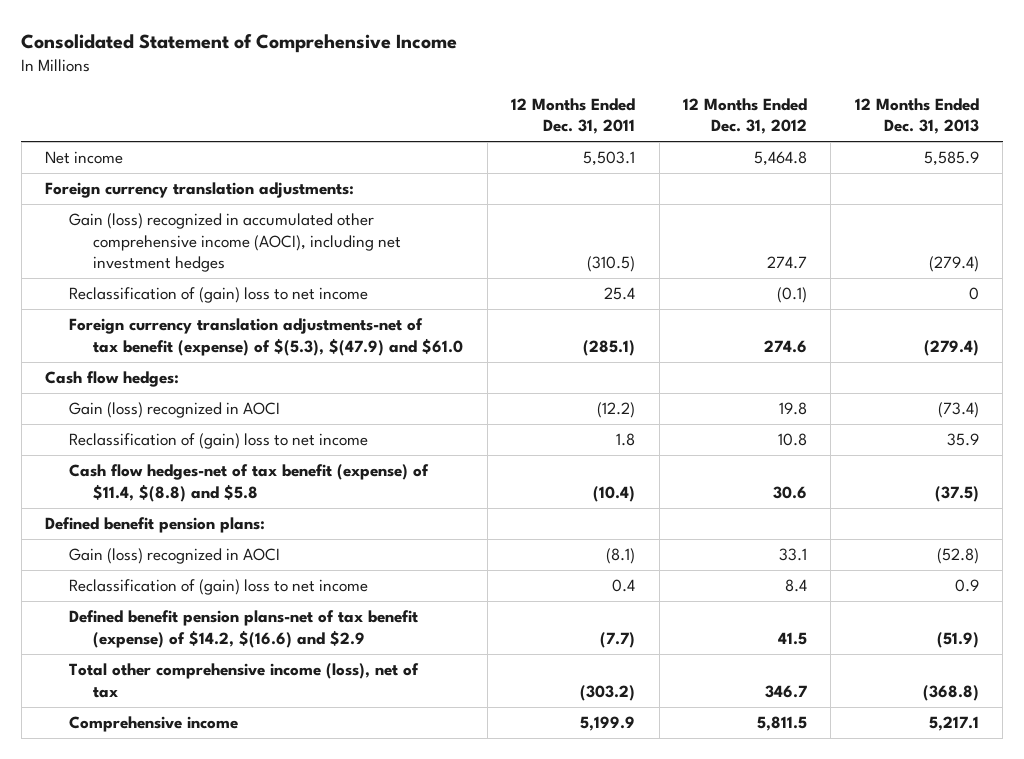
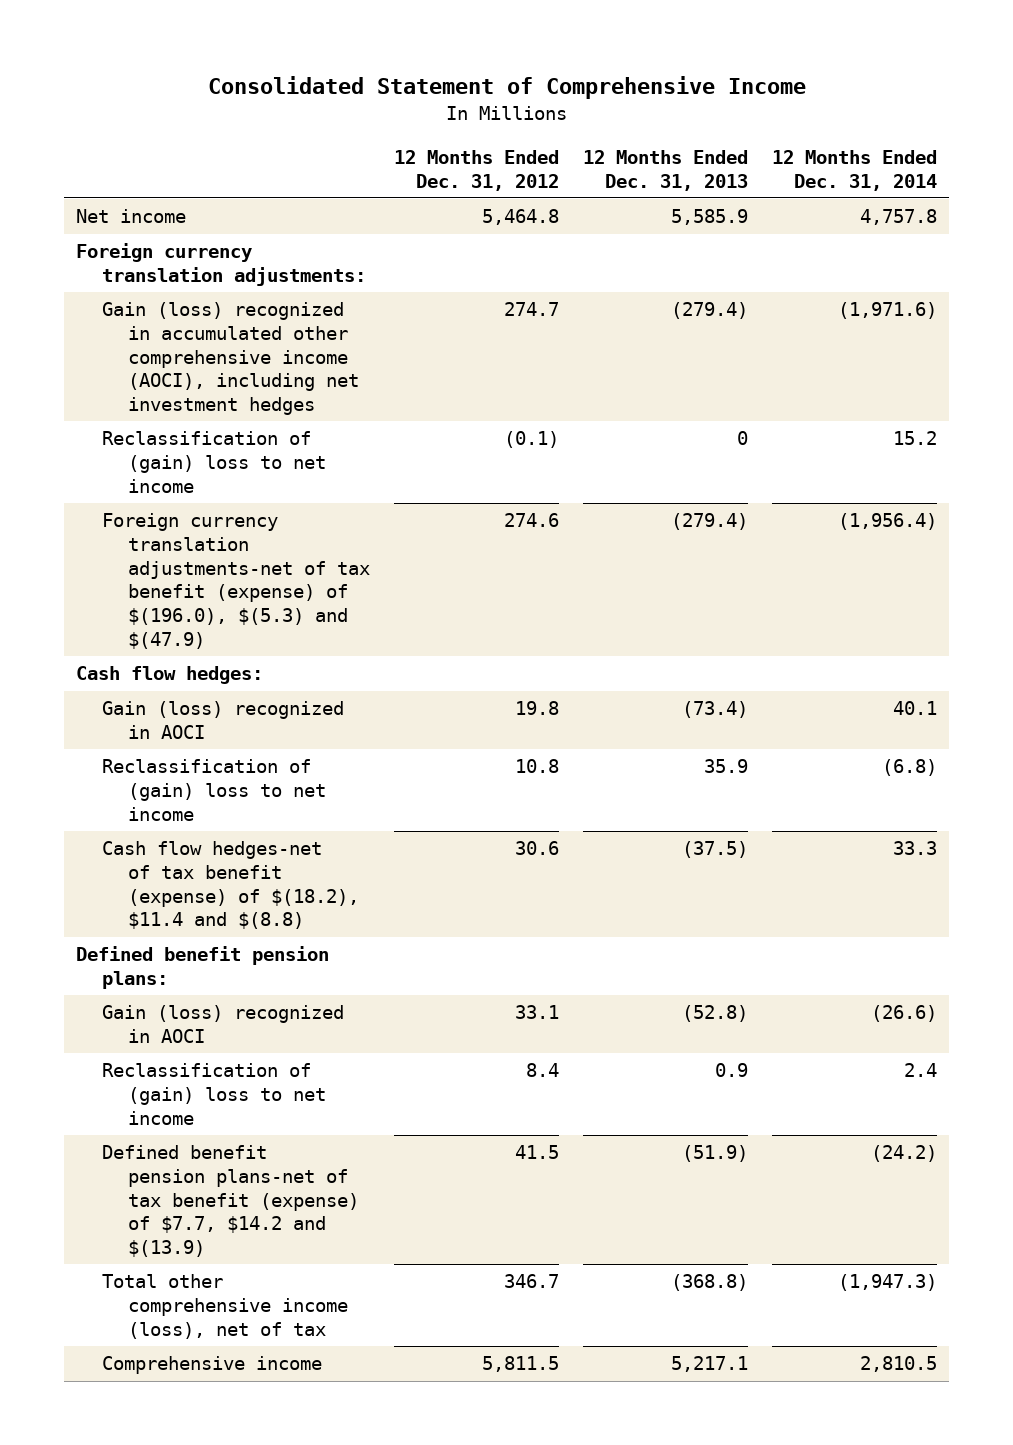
- | 12 Months Ended Dec. 31, 2011 | 12 Months Ended Dec. 31, 2012 | 12 Months Ended Dec. 31, 2013
+ | 12 Months Ended Dec. 31, 2012 | 12 Months Ended Dec. 31, 2013 | 12 Months Ended Dec. 31, 2014
- Foreign currency translation adjustments-net of tax benefit (expense) of $(5.3), $(47.9) and $61.0 | (285.1) | 274.6 | (279.4)
+ Foreign currency translation adjustments-net of tax benefit (expense) of $(196.0), $(5.3) and $(47.9) | 274.6 | (279.4) | (1,956.4)
- Cash flow hedges-net of tax benefit (expense) of $11.4, $(8.8) and $5.8 | (10.4) | 30.6 | (37.5)
+ Cash flow hedges-net of tax benefit (expense) of $(18.2), $11.4 and $(8.8) | 30.6 | (37.5) | 33.3
- Defined benefit pension plans-net of tax benefit (expense) of $14.2, $(16.6) and $2.9 | (7.7) | 41.5 | (51.9)
+ Defined benefit pension plans-net of tax benefit (expense) of $7.7, $14.2 and $(13.9) | 41.5 | (51.9) | (24.2)

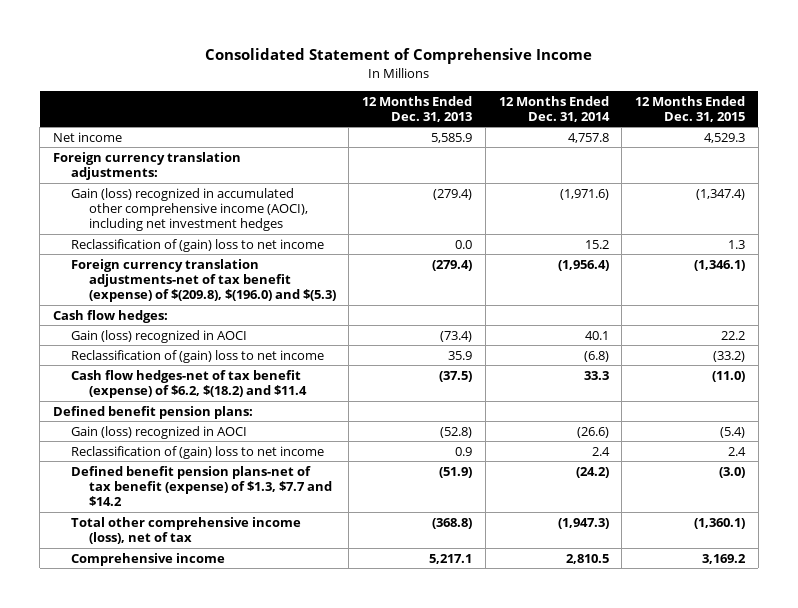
- | 12 Months Ended Dec. 31, 2012 | 12 Months Ended Dec. 31, 2013 | 12 Months Ended Dec. 31, 2014
+ | 12 Months Ended Dec. 31, 2013 | 12 Months Ended Dec. 31, 2014 | 12 Months Ended Dec. 31, 2015
- Reclassification of (gain) loss to net income | (0.1) | 0 | 15.2
- Foreign currency translation adjustments-net of tax benefit (expense) of $(196.0), $(5.3) and $(47.9) | 274.6 | (279.4) | (1,956.4)
+ Reclassification of (gain) loss to net income | 0.0 | 15.2 | 1.3
+ Foreign currency translation adjustments-net of tax benefit (expense) of $(209.8), $(196.0) and $(5.3) | (279.4) | (1,956.4) | (1,346.1)
- Cash flow hedges-net of tax benefit (expense) of $(18.2), $11.4 and $(8.8) | 30.6 | (37.5) | 33.3
+ Cash flow hedges-net of tax benefit (expense) of $6.2, $(18.2) and $11.4 | (37.5) | 33.3 | (11.0)
- Defined benefit pension plans-net of tax benefit (expense) of $7.7, $14.2 and $(13.9) | 41.5 | (51.9) | (24.2)
+ Defined benefit pension plans-net of tax benefit (expense) of $1.3, $7.7 and $14.2 | (51.9) | (24.2) | (3.0)

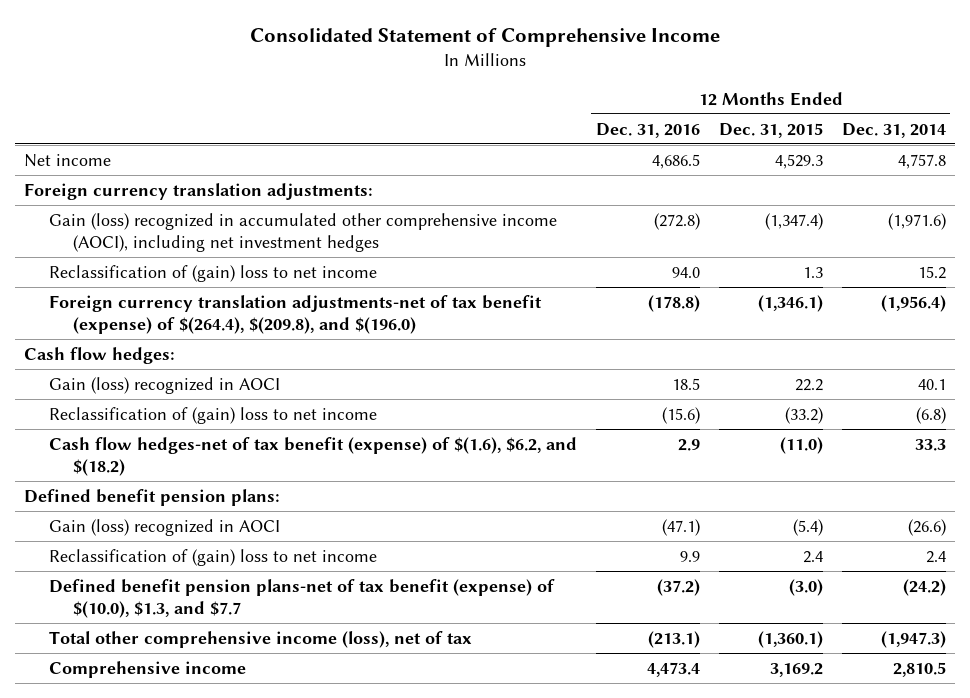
- | 12 Months Ended Dec. 31, 2013 | 12 Months Ended Dec. 31, 2014 | 12 Months Ended Dec. 31, 2015
+ | 12 Months Ended Dec. 31, 2016 | 12 Months Ended Dec. 31, 2015 | 12 Months Ended Dec. 31, 2014
- Foreign currency translation adjustments-net of tax benefit (expense) of $(209.8), $(196.0) and $(5.3) | (279.4) | (1,956.4) | (1,346.1)
+ Foreign currency translation adjustments-net of tax benefit (expense) of $(264.4), $(209.8), and $(196.0) | (178.8) | (1,346.1) | (1,956.4)
- Cash flow hedges-net of tax benefit (expense) of $6.2, $(18.2) and $11.4 | (37.5) | 33.3 | (11.0)
+ Cash flow hedges-net of tax benefit (expense) of $(1.6), $6.2, and $(18.2) | 2.9 | (11.0) | 33.3
- Defined benefit pension plans-net of tax benefit (expense) of $1.3, $7.7 and $14.2 | (51.9) | (24.2) | (3.0)
+ Defined benefit pension plans-net of tax benefit (expense) of $(10.0), $1.3, and $7.7 | (37.2) | (3.0) | (24.2)

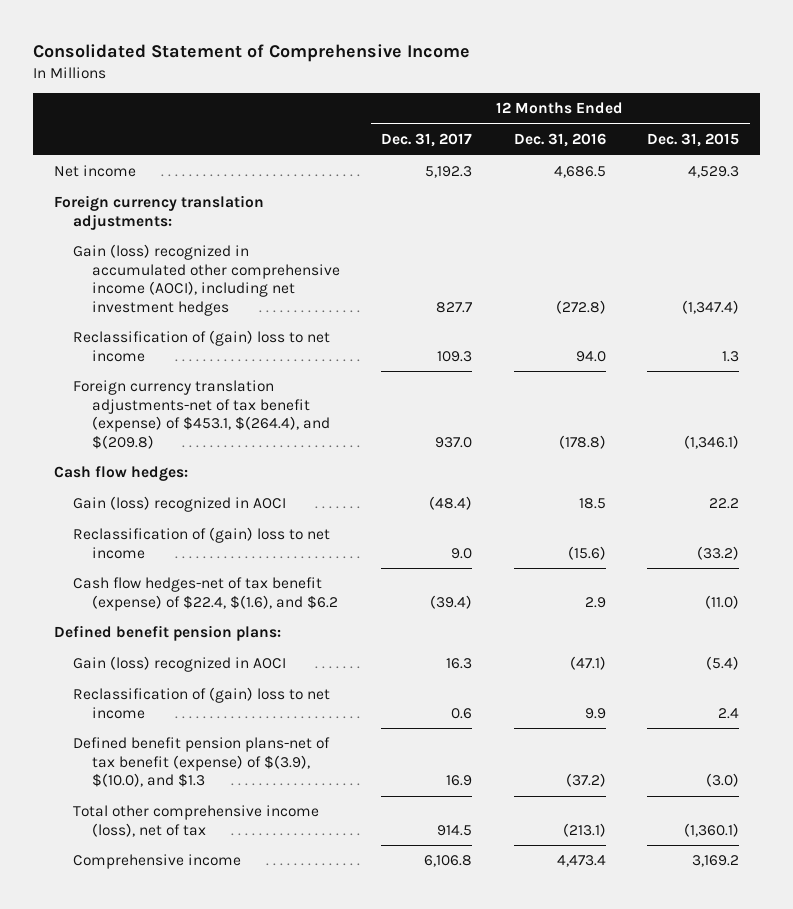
- | 12 Months Ended Dec. 31, 2016 | 12 Months Ended Dec. 31, 2015 | 12 Months Ended Dec. 31, 2014
+ | 12 Months Ended Dec. 31, 2017 | 12 Months Ended Dec. 31, 2016 | 12 Months Ended Dec. 31, 2015
- Foreign currency translation adjustments-net of tax benefit (expense) of $(264.4), $(209.8), and $(196.0) | (178.8) | (1,346.1) | (1,956.4)
+ Foreign currency translation adjustments-net of tax benefit (expense) of $453.1, $(264.4), and $(209.8) | 937.0 | (178.8) | (1,346.1)
- Cash flow hedges-net of tax benefit (expense) of $(1.6), $6.2, and $(18.2) | 2.9 | (11.0) | 33.3
+ Cash flow hedges-net of tax benefit (expense) of $22.4, $(1.6), and $6.2 | (39.4) | 2.9 | (11.0)
- Defined benefit pension plans-net of tax benefit (expense) of $(10.0), $1.3, and $7.7 | (37.2) | (3.0) | (24.2)
+ Defined benefit pension plans-net of tax benefit (expense) of $(3.9), $(10.0), and $1.3 | 16.9 | (37.2) | (3.0)

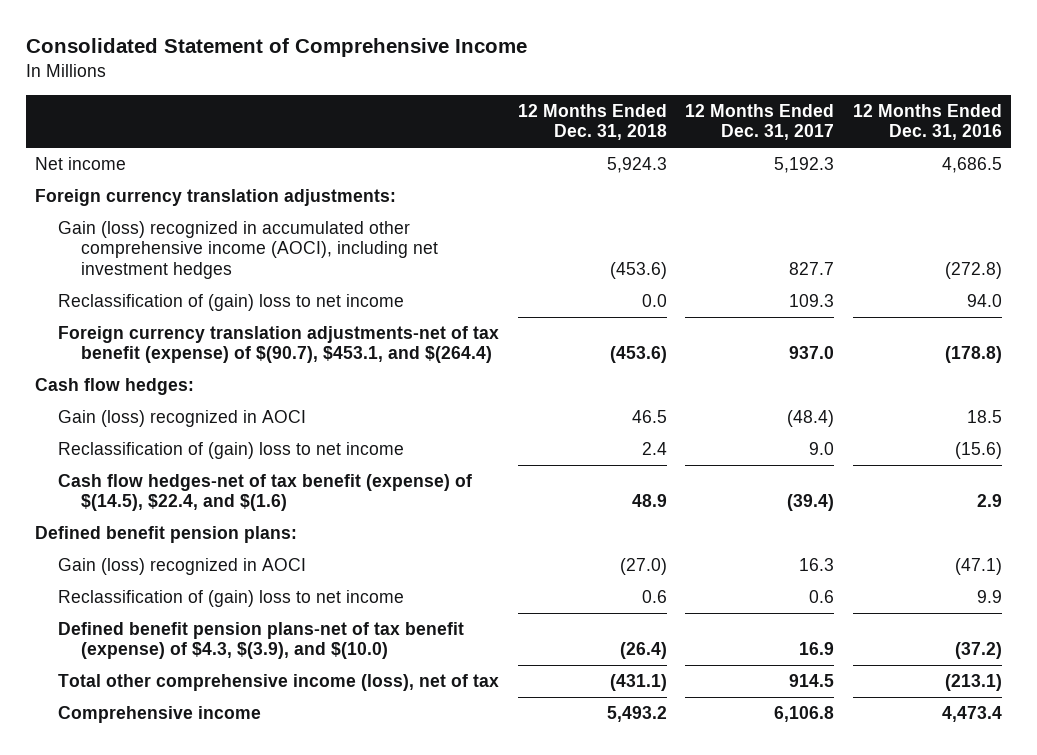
- | 12 Months Ended Dec. 31, 2017 | 12 Months Ended Dec. 31, 2016 | 12 Months Ended Dec. 31, 2015
+ | 12 Months Ended Dec. 31, 2018 | 12 Months Ended Dec. 31, 2017 | 12 Months Ended Dec. 31, 2016
- Foreign currency translation adjustments-net of tax benefit (expense) of $453.1, $(264.4), and $(209.8) | 937.0 | (178.8) | (1,346.1)
+ Foreign currency translation adjustments-net of tax benefit (expense) of $(90.7), $453.1, and $(264.4) | (453.6) | 937.0 | (178.8)
- Cash flow hedges-net of tax benefit (expense) of $22.4, $(1.6), and $6.2 | (39.4) | 2.9 | (11.0)
+ Cash flow hedges-net of tax benefit (expense) of $(14.5), $22.4, and $(1.6) | 48.9 | (39.4) | 2.9
- Defined benefit pension plans-net of tax benefit (expense) of $(3.9), $(10.0), and $1.3 | 16.9 | (37.2) | (3.0)
+ Defined benefit pension plans-net of tax benefit (expense) of $4.3, $(3.9), and $(10.0) | (26.4) | 16.9 | (37.2)

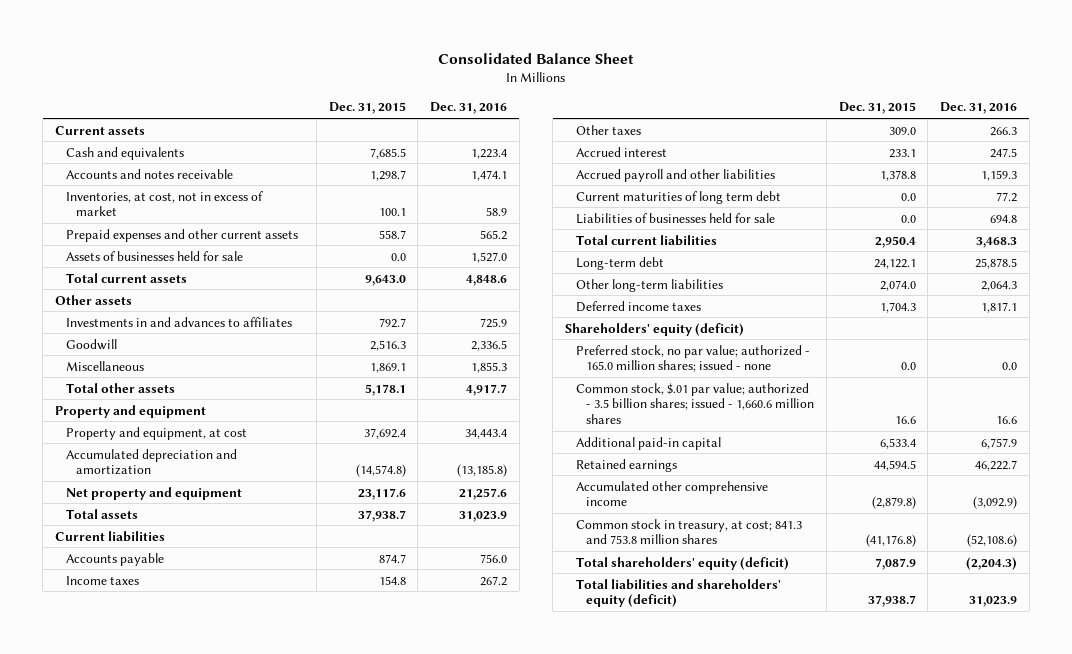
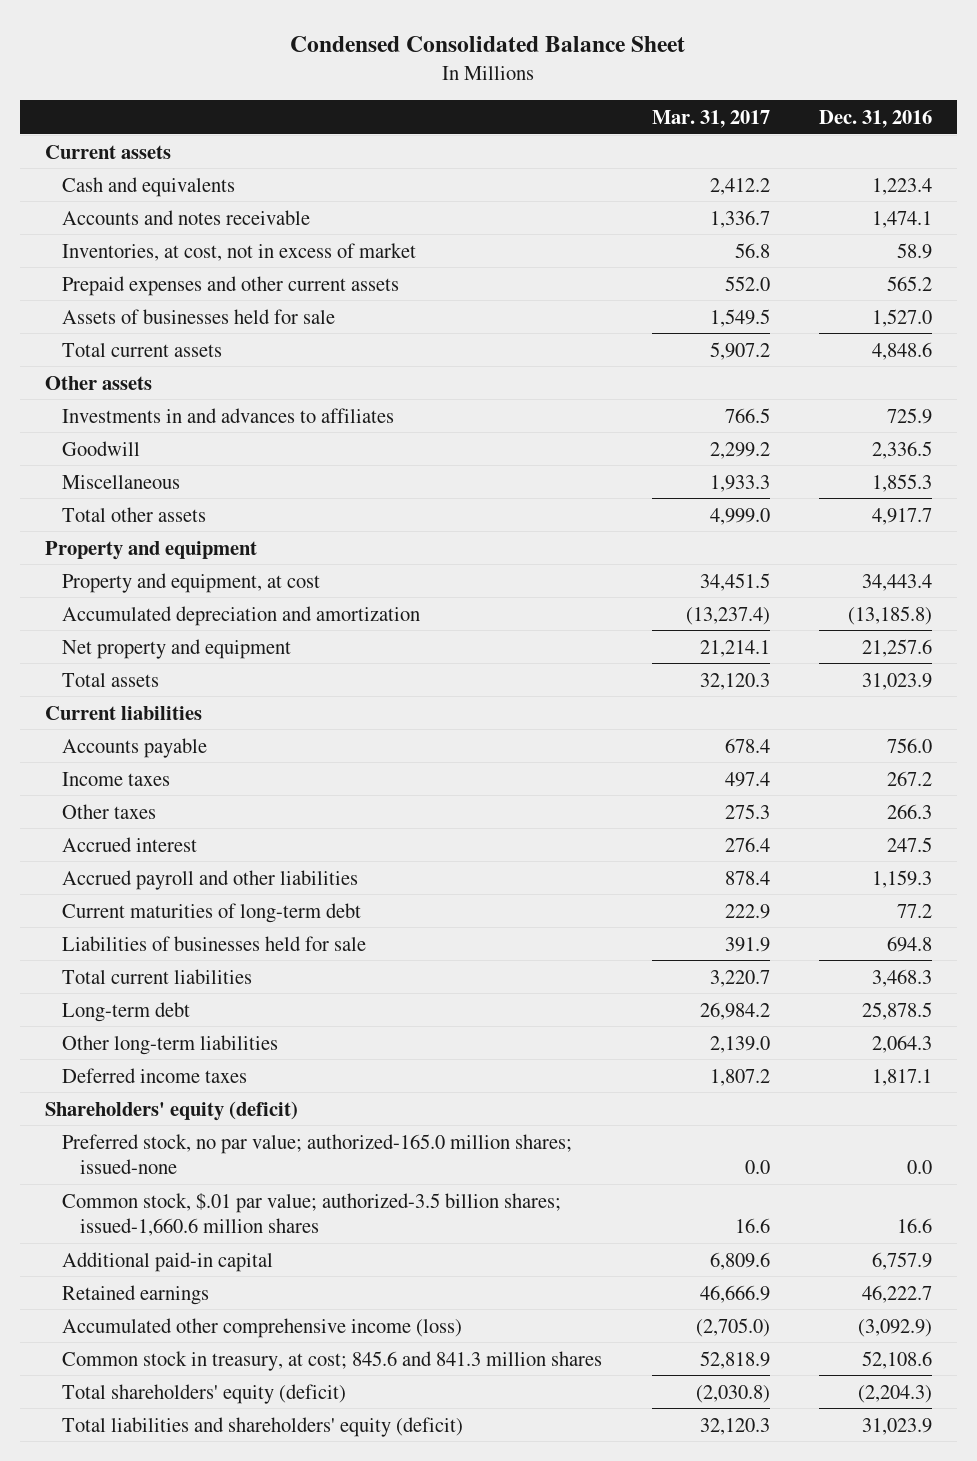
- Consolidated Balance Sheet
+ Condensed Consolidated Balance Sheet
- | Dec. 31, 2015 | Dec. 31, 2016
+ | Mar. 31, 2017 | Dec. 31, 2016
- Current maturities of long term debt | 0.0 | 77.2
+ Current maturities of long-term debt | 222.9 | 77.2
- Preferred stock, no par value; authorized - 165.0 million shares; issued - none | 0.0 | 0.0
- Common stock, $.01 par value; authorized - 3.5 billion shares; issued - 1,660.6 million shares | 16.6 | 16.6
+ Preferred stock, no par value; authorized-165.0 million shares; issued-none | 0.0 | 0.0
+ Common stock, $.01 par value; authorized-3.5 billion shares; issued-1,660.6 million shares | 16.6 | 16.6
- Accumulated other comprehensive income | (2,879.8) | (3,092.9)
- Common stock in treasury, at cost; 841.3 and 753.8 million shares | (41,176.8) | (52,108.6)
+ Accumulated other comprehensive income (loss) | (2,705.0) | (3,092.9)
+ Common stock in treasury, at cost; 845.6 and 841.3 million shares | 52,818.9 | 52,108.6

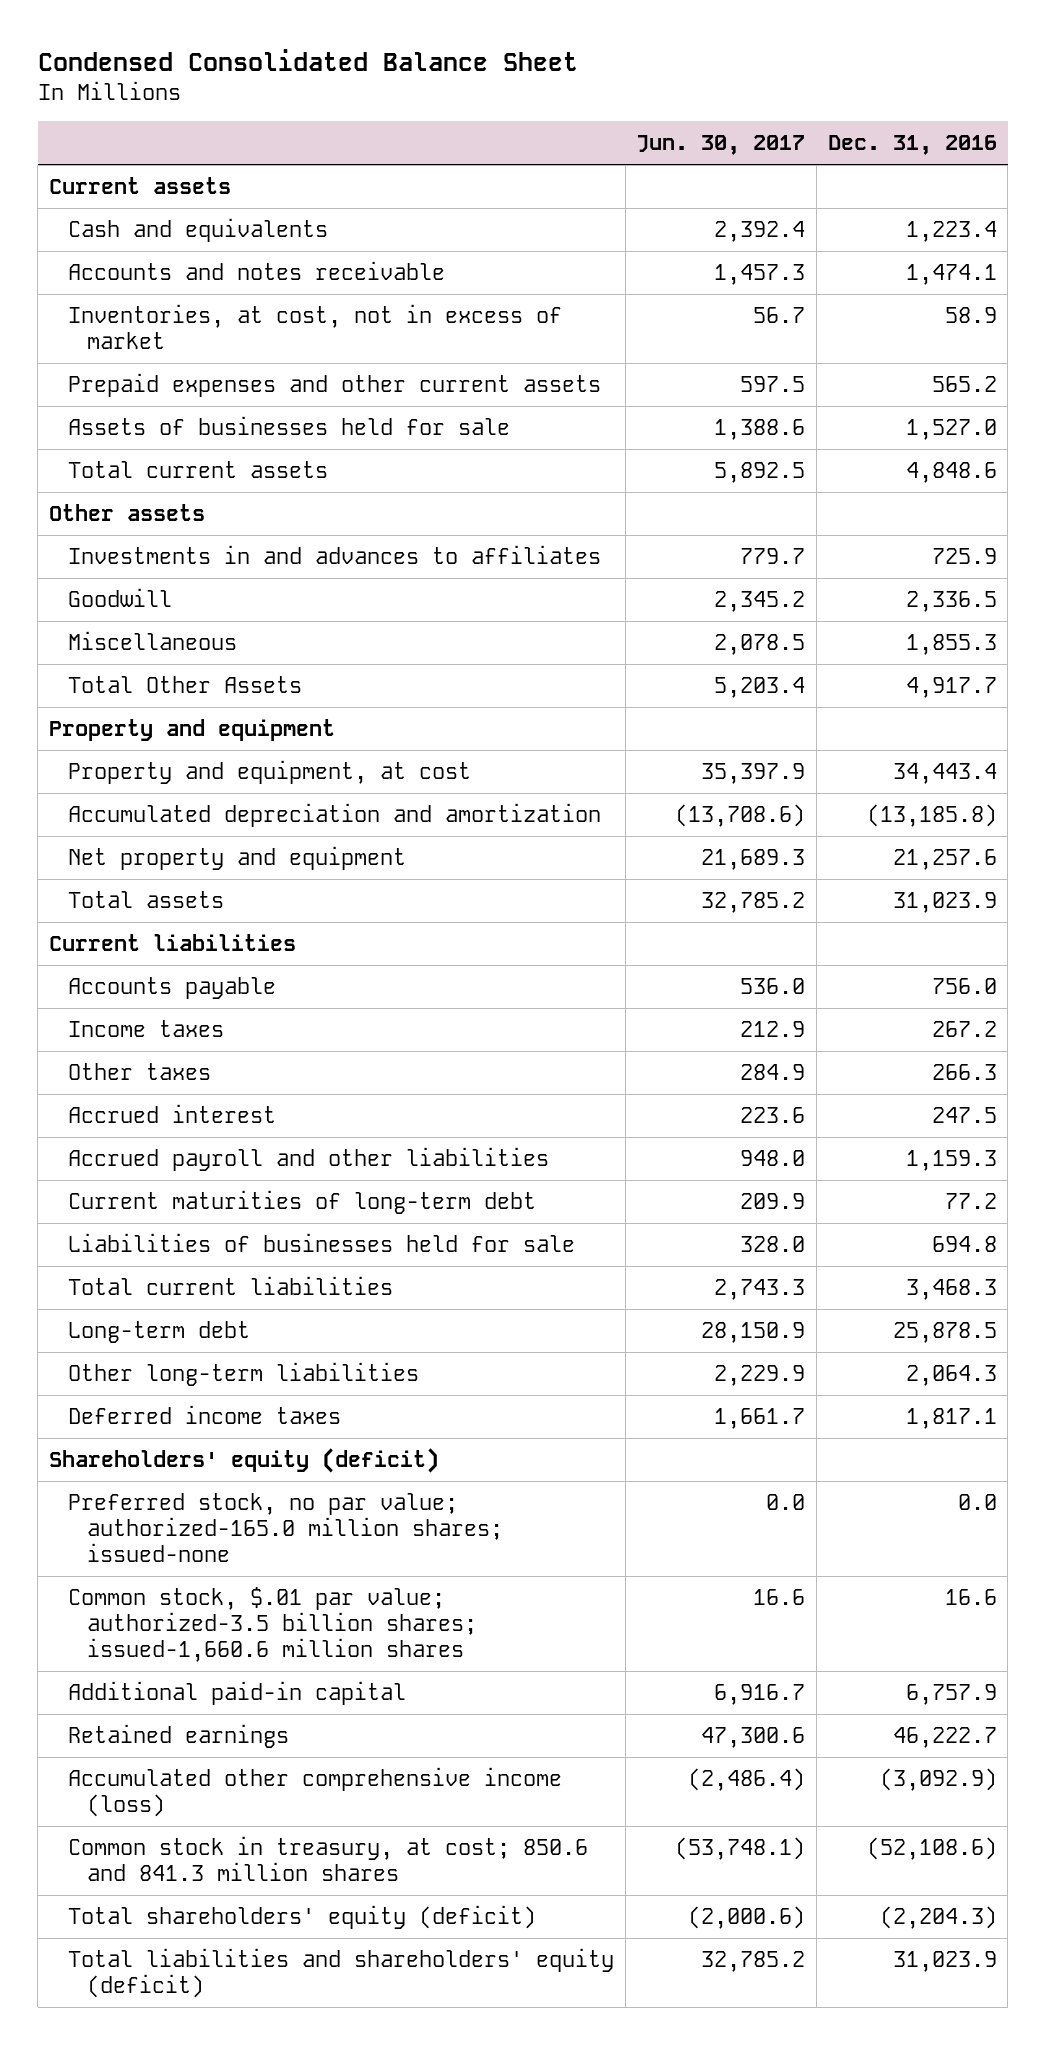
- | Mar. 31, 2017 | Dec. 31, 2016
+ | Jun. 30, 2017 | Dec. 31, 2016
- Total other assets | 4,999.0 | 4,917.7
+ Total Other Assets | 5,203.4 | 4,917.7
- Common stock in treasury, at cost; 845.6 and 841.3 million shares | 52,818.9 | 52,108.6
+ Common stock in treasury, at cost; 850.6 and 841.3 million shares | (53,748.1) | (52,108.6)

